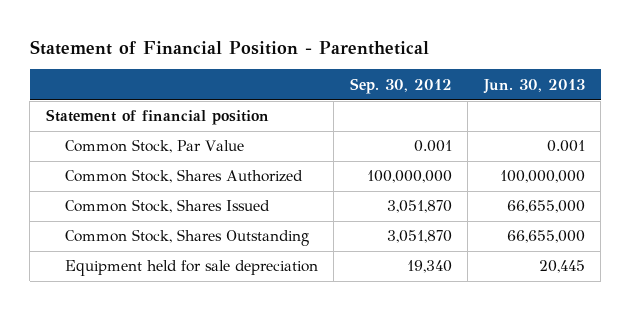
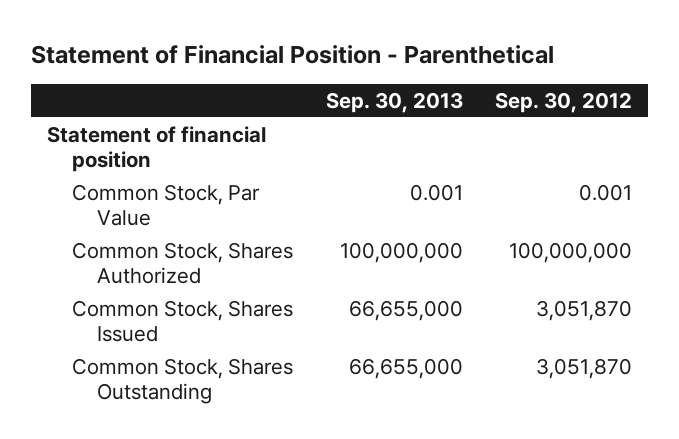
- | Sep. 30, 2012 | Jun. 30, 2013
+ | Sep. 30, 2013 | Sep. 30, 2012
- Equipment held for sale depreciation | 19,340 | 20,445

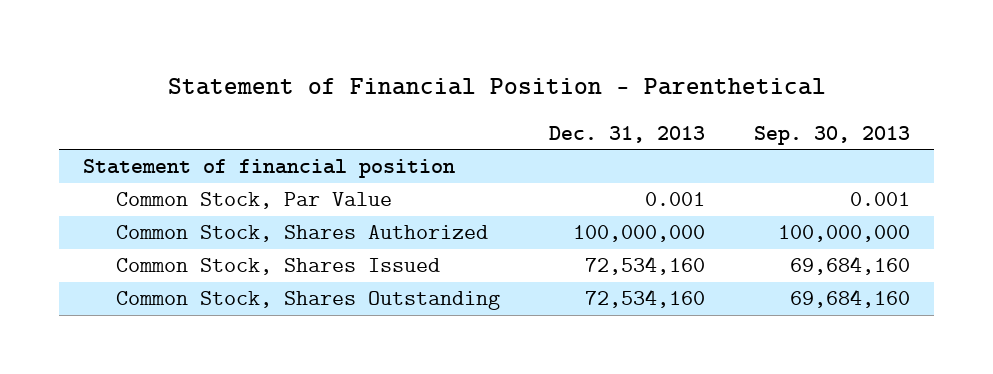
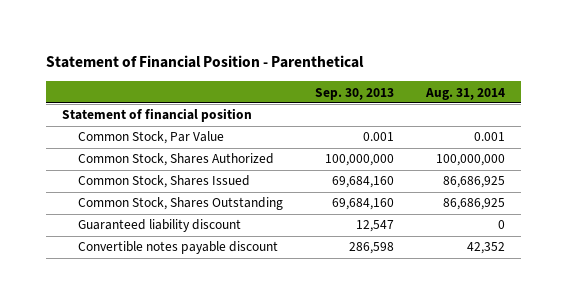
- | Dec. 31, 2013 | Sep. 30, 2013
+ | Sep. 30, 2013 | Aug. 31, 2014
+ Guaranteed liability discount | 12,547 | 0
+ Convertible notes payable discount | 286,598 | 42,352

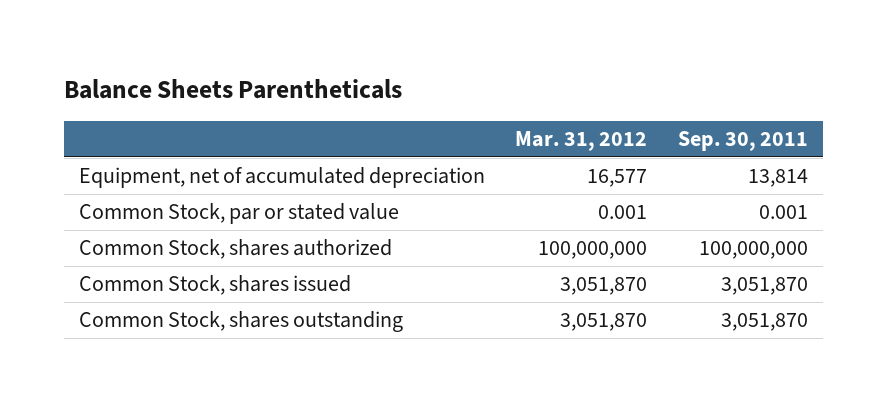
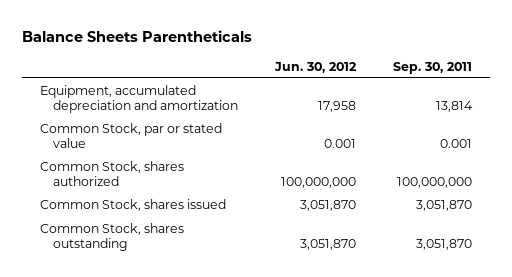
- | Mar. 31, 2012 | Sep. 30, 2011
+ | Jun. 30, 2012 | Sep. 30, 2011
- Equipment, net of accumulated depreciation | 16,577 | 13,814
+ Equipment, accumulated depreciation and amortization | 17,958 | 13,814

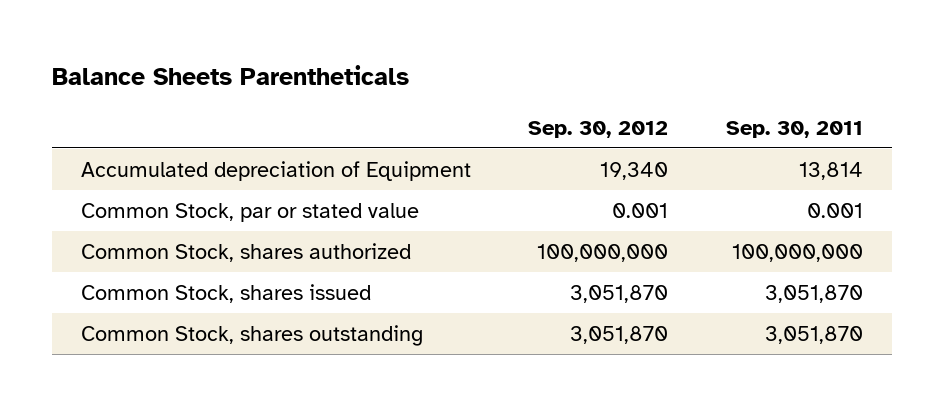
- | Jun. 30, 2012 | Sep. 30, 2011
+ | Sep. 30, 2012 | Sep. 30, 2011
- Equipment, accumulated depreciation and amortization | 17,958 | 13,814
+ Accumulated depreciation of Equipment | 19,340 | 13,814

